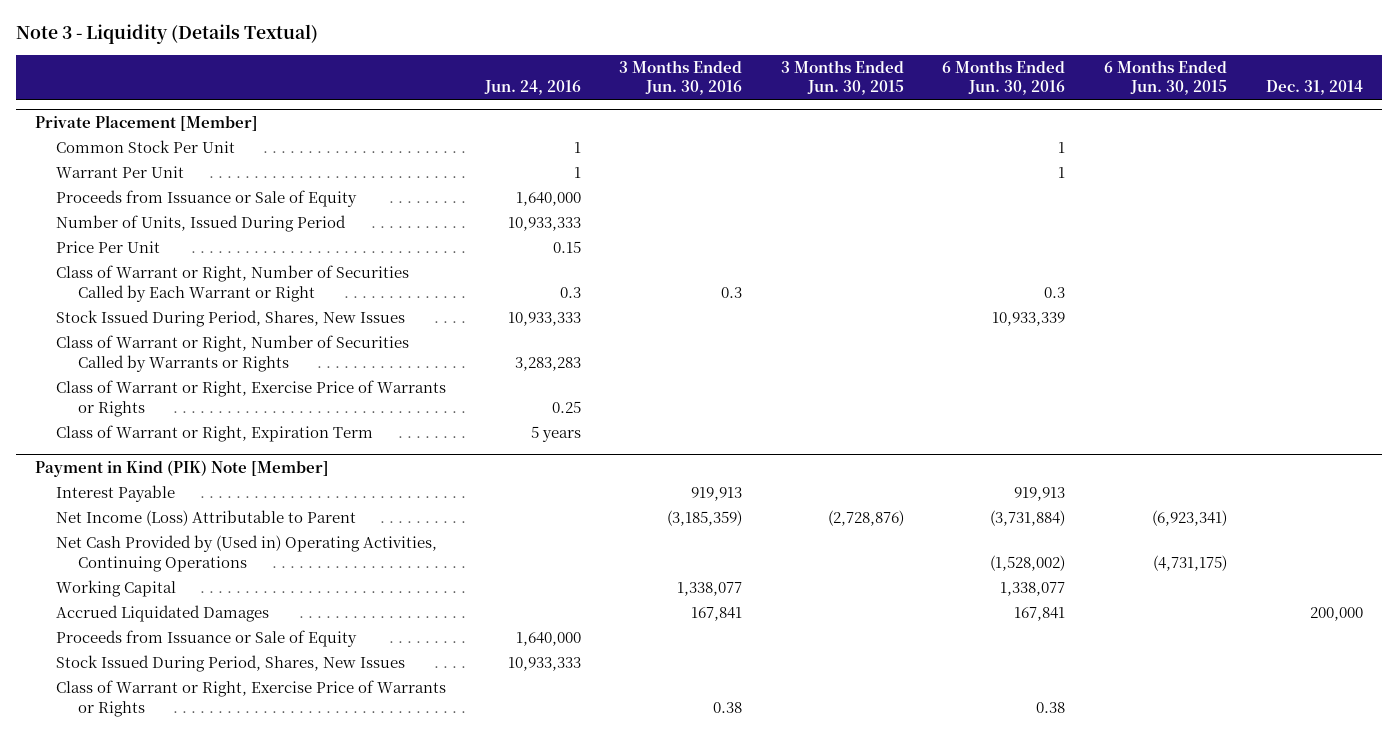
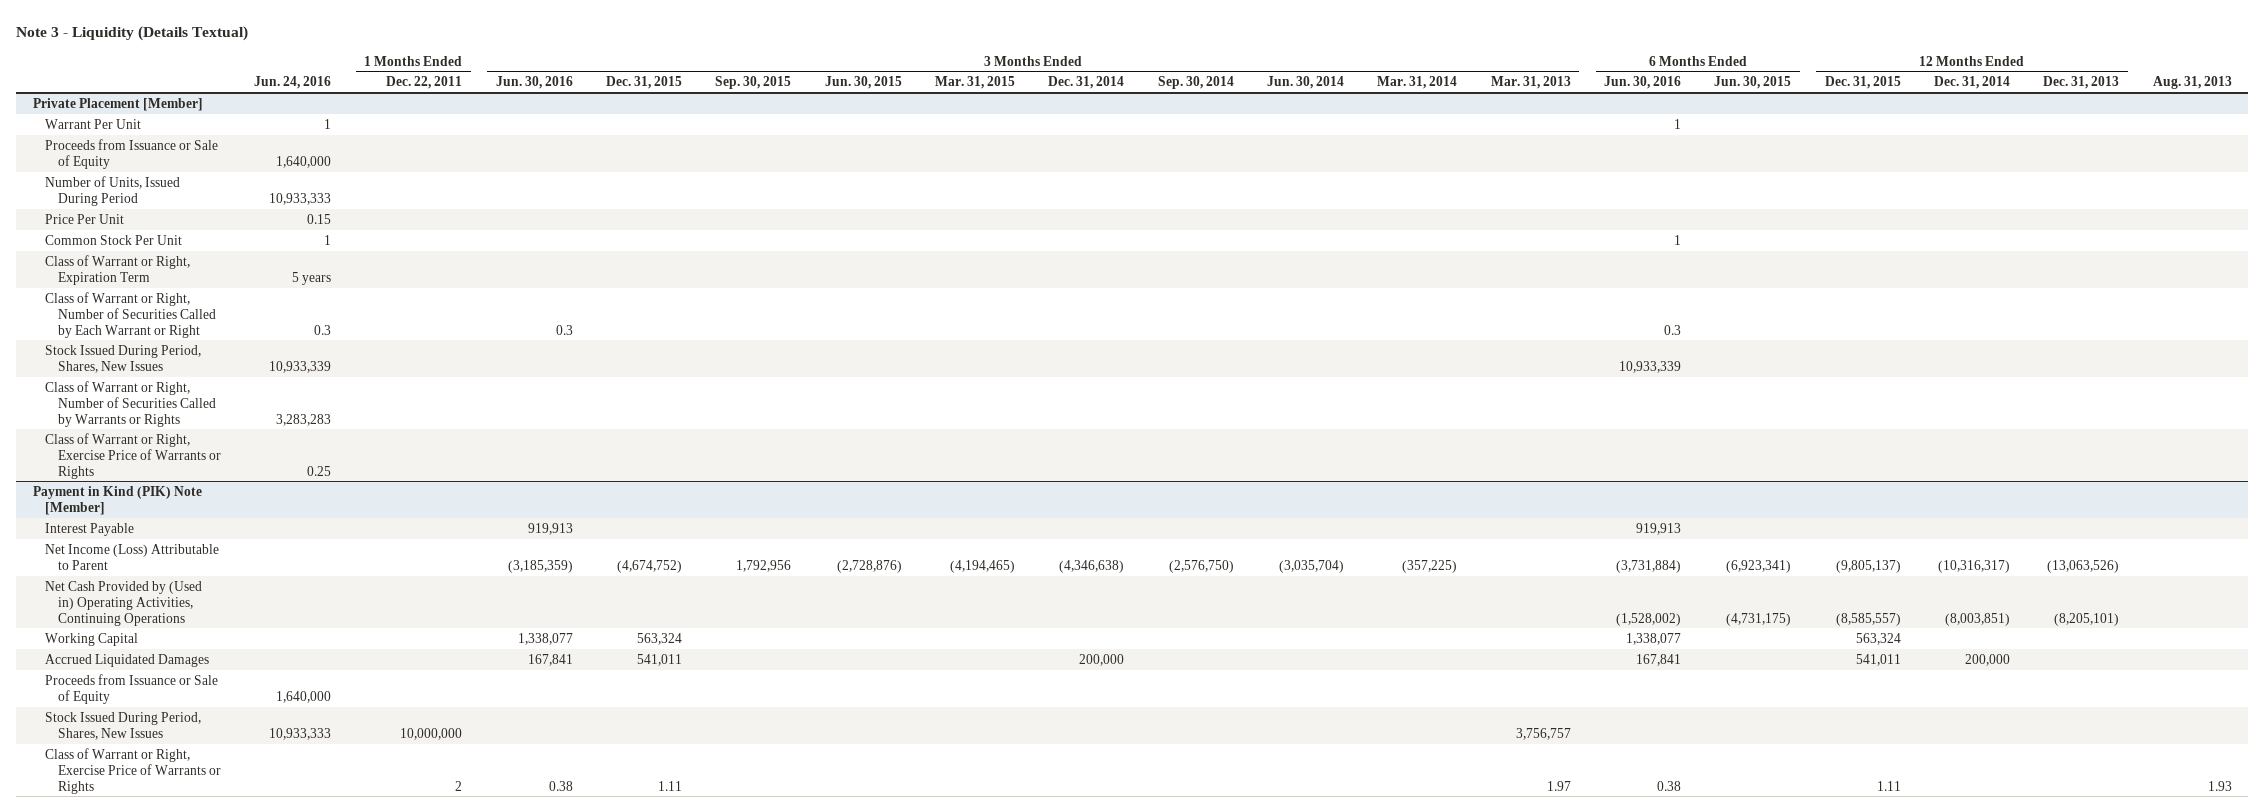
- | Jun. 24, 2016 | 3 Months Ended Jun. 30, 2016 | 3 Months Ended Jun. 30, 2015 | 6 Months Ended Jun. 30, 2016 | 6 Months Ended Jun. 30, 2015 | Dec. 31, 2014
+ | Jun. 24, 2016 | 1 Months Ended Dec. 22, 2011 | 3 Months Ended Jun. 30, 2016 | 3 Months Ended Dec. 31, 2015 | 3 Months Ended Sep. 30, 2015 | 3 Months Ended Jun. 30, 2015 | 3 Months Ended Mar. 31, 2015 | 3 Months Ended Dec. 31, 2014 | 3 Months Ended Sep. 30, 2014 | 3 Months Ended Jun. 30, 2014 | 3 Months Ended Mar. 31, 2014 | 3 Months Ended Mar. 31, 2013 | 6 Months Ended Jun. 30, 2016 | 6 Months Ended Jun. 30, 2015 | 12 Months Ended Dec. 31, 2015 | 12 Months Ended Dec. 31, 2014 | 12 Months Ended Dec. 31, 2013 | Aug. 31, 2013
@ Private Placement [Member]
moved down: Common Stock Per Unit | 1 | | | | | | | | | | | | 1 | | | | |
moved up: Class of Warrant or Right, Expiration Term | 5 years | | | | | | | | | | | | | | | | |
- Stock Issued During Period, Shares, New Issues | 10,933,333 | | | 10,933,339 | |
+ Stock Issued During Period, Shares, New Issues | 10,933,339 | | | | | | | | | | | | 10,933,339 | | | | |

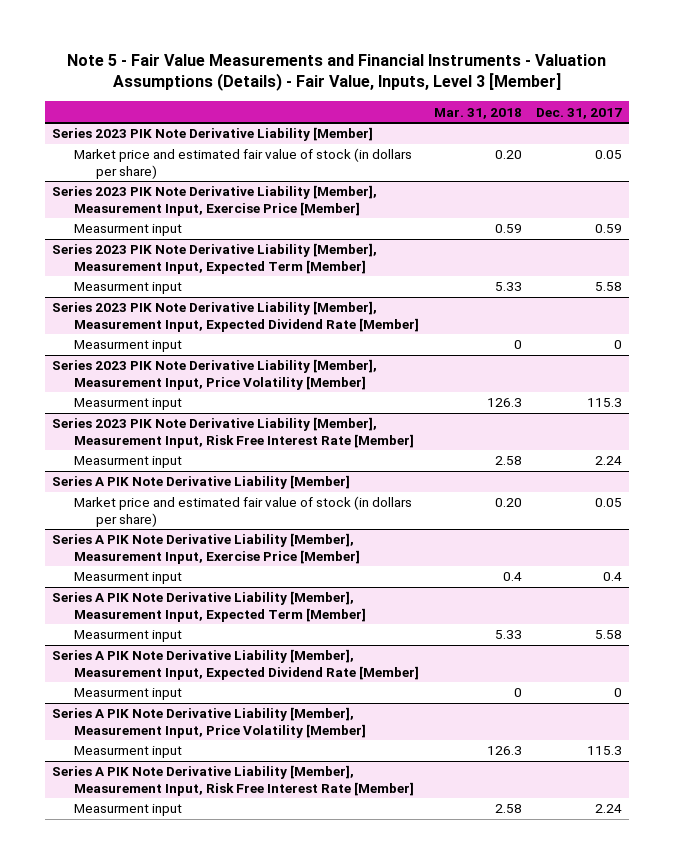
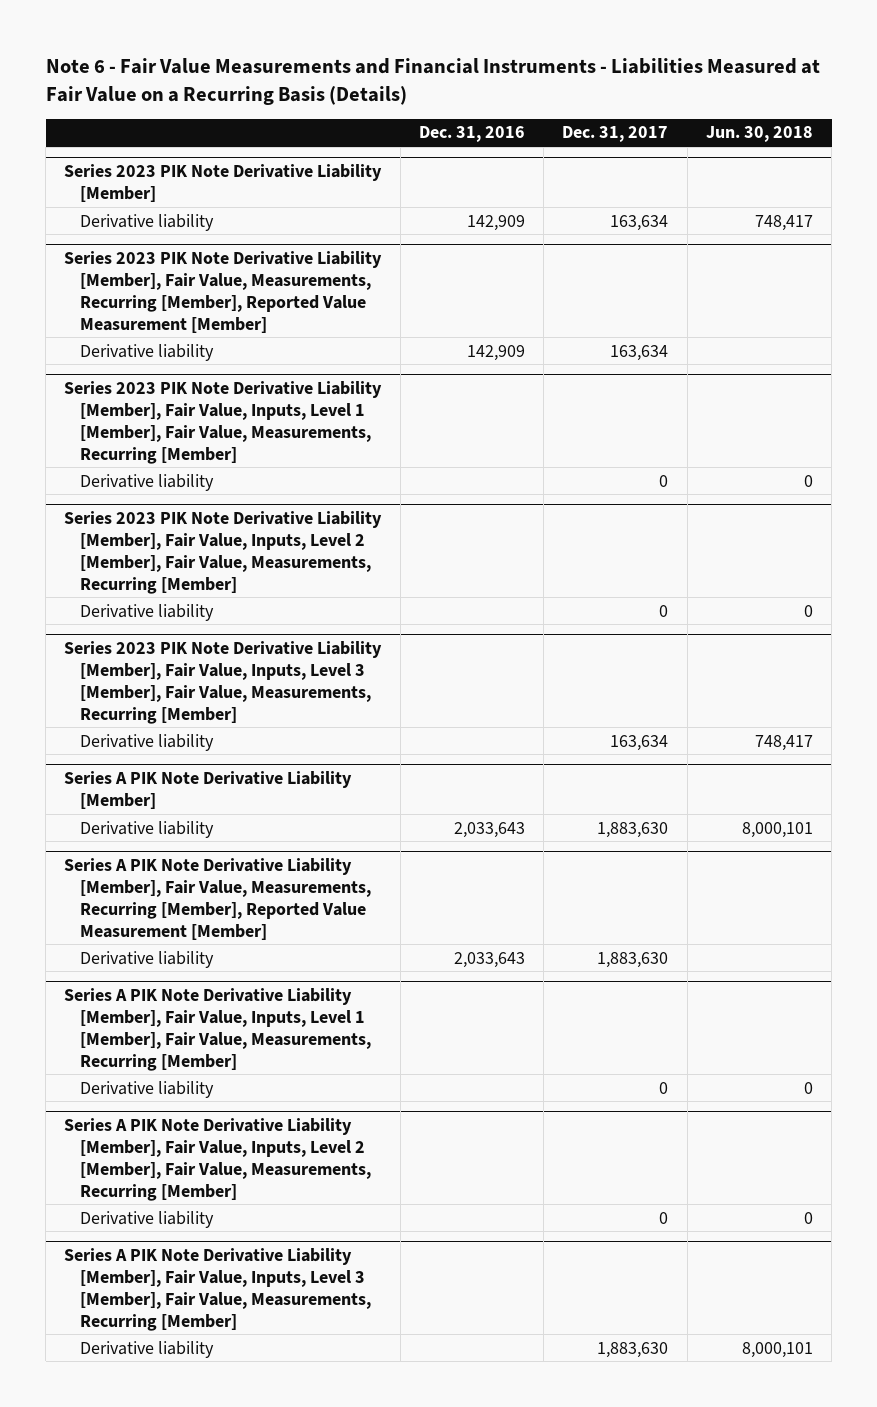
- Note 5 - Fair Value Measurements and Financial Instruments - Valuation Assumptions (Details) - Fair Value, Inputs, Level 3 [Member]
+ Note 6 - Fair Value Measurements and Financial Instruments - Liabilities Measured at Fair Value on a Recurring Basis (Details)
- | Mar. 31, 2018 | Dec. 31, 2017
+ | Dec. 31, 2016 | Dec. 31, 2017 | Jun. 30, 2018
@ Series 2023 PIK Note Derivative Liability [Member]
- Market price and estimated fair value of stock (in dollars per share) | 0.20 | 0.05
- Series 2023 PIK Note Derivative Liability [Member], Measurement Input, Exercise Price [Member]
- Measurment input | 0.59 | 0.59
- Series 2023 PIK Note Derivative Liability [Member], Measurement Input, Expected Term [Member]
- Measurment input | 5.33 | 5.58
- Series 2023 PIK Note Derivative Liability [Member], Measurement Input, Expected Dividend Rate [Member]
- Measurment input | 0 | 0
- Series 2023 PIK Note Derivative Liability [Member], Measurement Input, Price Volatility [Member]
- Measurment input | 126.3 | 115.3
- Series 2023 PIK Note Derivative Liability [Member], Measurement Input, Risk Free Interest Rate [Member]
- Measurment input | 2.58 | 2.24
@ Series 2023 PIK Note Derivative Liability [Member]
+ Derivative liability | 142,909 | 163,634 | 748,417
+ Series 2023 PIK Note Derivative Liability [Member], Fair Value, Measurements, Recurring [Member], Reported Value Measurement [Member]
+ Derivative liability | 142,909 | 163,634 |
+ Series 2023 PIK Note Derivative Liability [Member], Fair Value, Inputs, Level 1 [Member], Fair Value, Measurements, Recurring [Member]
+ Derivative liability | | 0 | 0
+ Series 2023 PIK Note Derivative Liability [Member], Fair Value, Inputs, Level 2 [Member], Fair Value, Measurements, Recurring [Member]
+ Derivative liability | | 0 | 0
+ Series 2023 PIK Note Derivative Liability [Member], Fair Value, Inputs, Level 3 [Member], Fair Value, Measurements, Recurring [Member]
+ Derivative liability | | 163,634 | 748,417
@ Series A PIK Note Derivative Liability [Member]
- Market price and estimated fair value of stock (in dollars per share) | 0.20 | 0.05
- Series A PIK Note Derivative Liability [Member], Measurement Input, Exercise Price [Member]
- Measurment input | 0.4 | 0.4
- Series A PIK Note Derivative Liability [Member], Measurement Input, Expected Term [Member]
- Measurment input | 5.33 | 5.58
- Series A PIK Note Derivative Liability [Member], Measurement Input, Expected Dividend Rate [Member]
- Measurment input | 0 | 0
- Series A PIK Note Derivative Liability [Member], Measurement Input, Price Volatility [Member]
- Measurment input | 126.3 | 115.3
- Series A PIK Note Derivative Liability [Member], Measurement Input, Risk Free Interest Rate [Member]
- Measurment input | 2.58 | 2.24
@ Series A PIK Note Derivative Liability [Member]
+ Derivative liability | 2,033,643 | 1,883,630 | 8,000,101
+ Series A PIK Note Derivative Liability [Member], Fair Value, Measurements, Recurring [Member], Reported Value Measurement [Member]
+ Derivative liability | 2,033,643 | 1,883,630 |
+ Series A PIK Note Derivative Liability [Member], Fair Value, Inputs, Level 1 [Member], Fair Value, Measurements, Recurring [Member]
+ Derivative liability | | 0 | 0
+ Series A PIK Note Derivative Liability [Member], Fair Value, Inputs, Level 2 [Member], Fair Value, Measurements, Recurring [Member]
+ Derivative liability | | 0 | 0
+ Series A PIK Note Derivative Liability [Member], Fair Value, Inputs, Level 3 [Member], Fair Value, Measurements, Recurring [Member]
+ Derivative liability | | 1,883,630 | 8,000,101

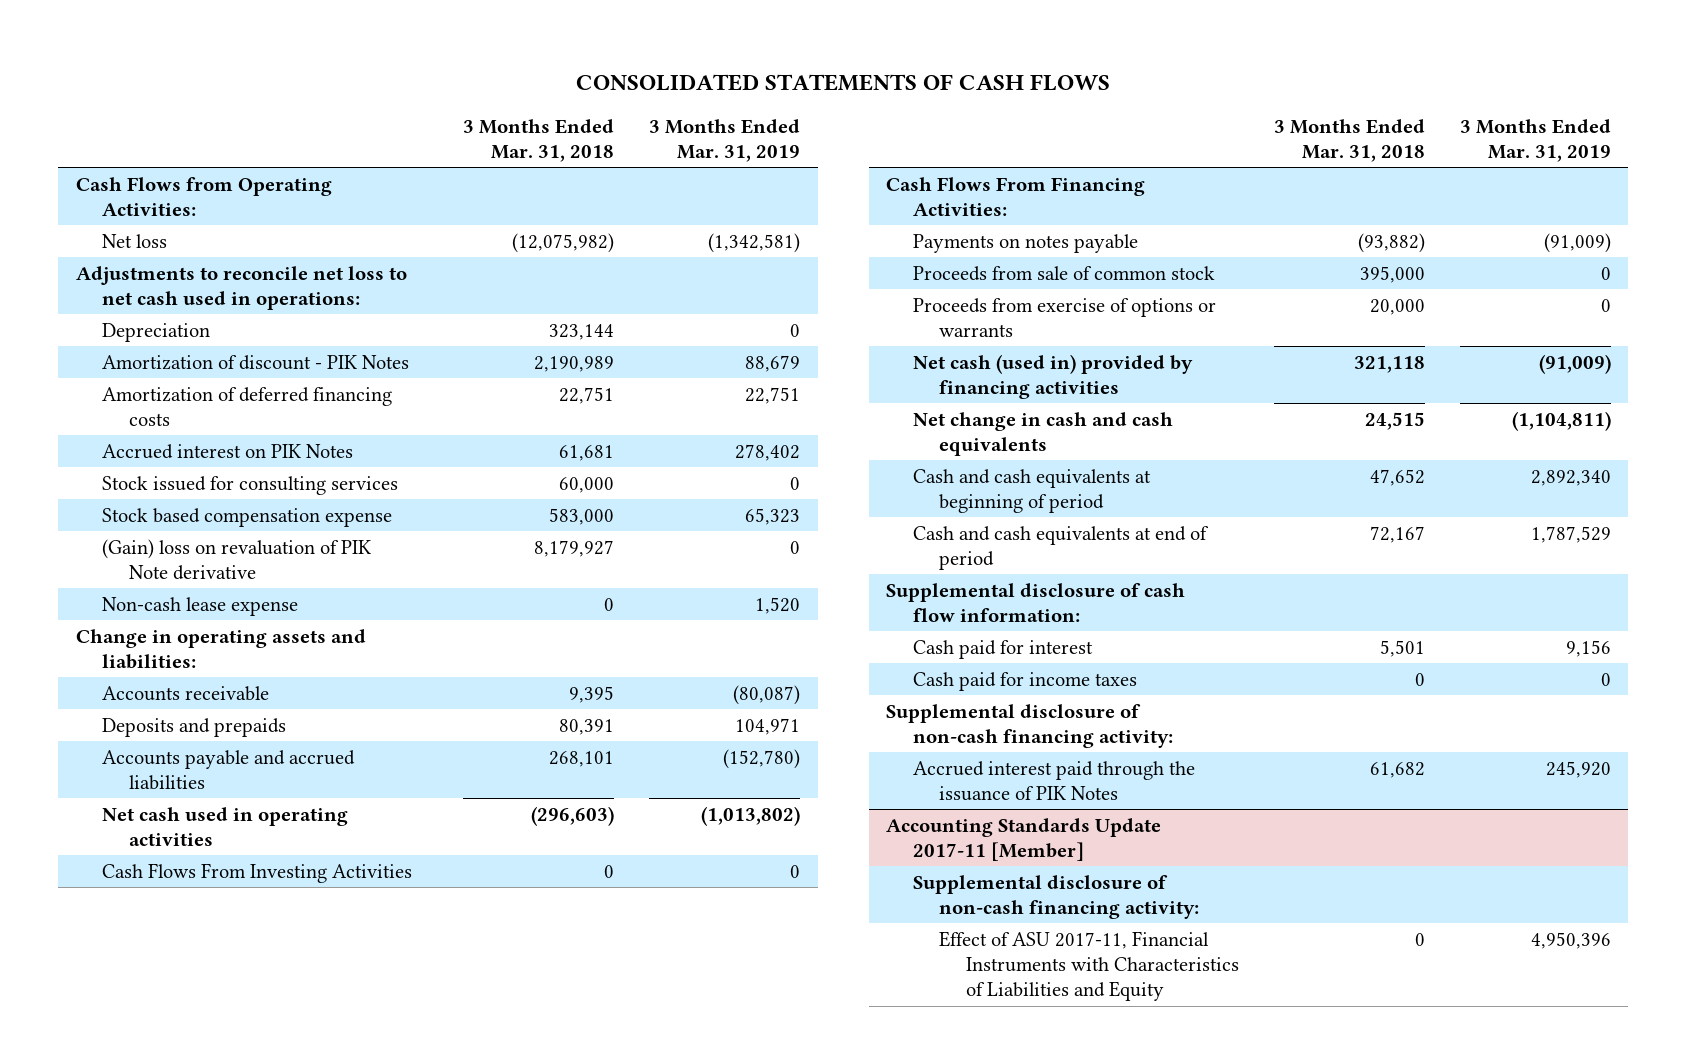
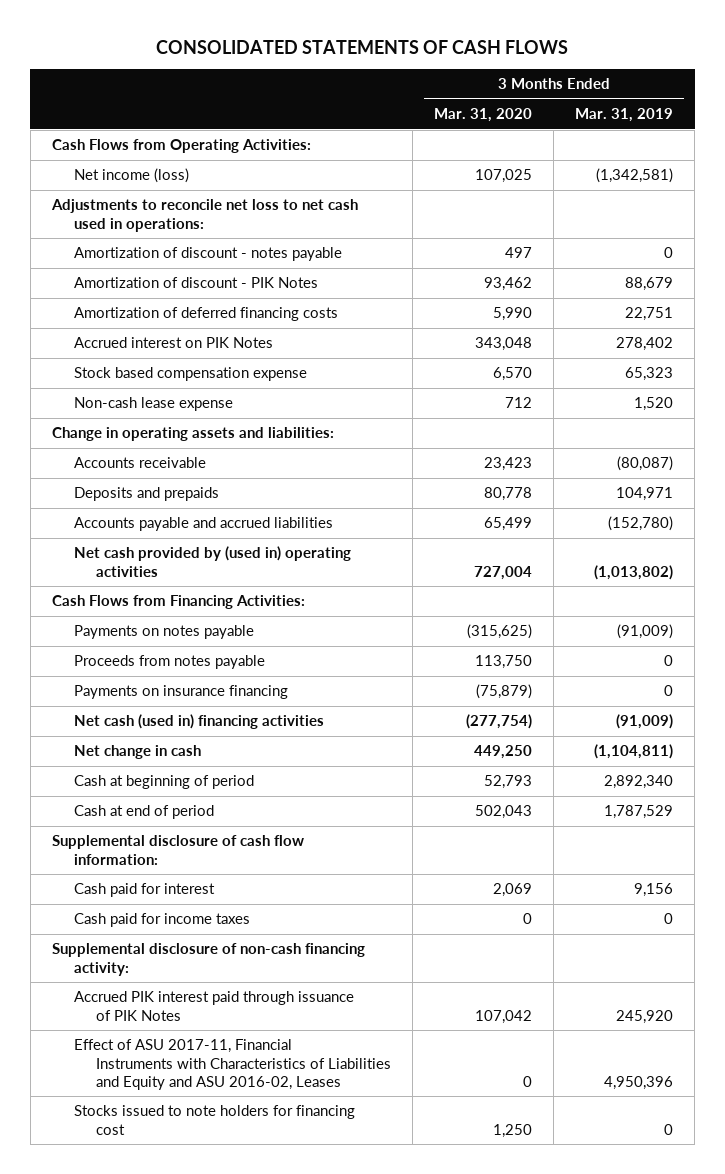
- | 3 Months Ended Mar. 31, 2018 | 3 Months Ended Mar. 31, 2019
+ | 3 Months Ended Mar. 31, 2020 | 3 Months Ended Mar. 31, 2019
- Net loss | (12,075,982) | (1,342,581)
+ Net income (loss) | 107,025 | (1,342,581)
- Depreciation | 323,144 | 0
+ Amortization of discount - notes payable | 497 | 0
- Stock issued for consulting services | 60,000 | 0
- (Gain) loss on revaluation of PIK Note derivative | 8,179,927 | 0
- Net cash used in operating activities | (296,603) | (1,013,802)
- Cash Flows From Investing Activities | 0 | 0
- Cash Flows From Financing Activities:
+ Net cash provided by (used in) operating activities | 727,004 | (1,013,802)
+ Cash Flows from Financing Activities:
- Proceeds from sale of common stock | 395,000 | 0
- Proceeds from exercise of options or warrants | 20,000 | 0
- Net cash (used in) provided by financing activities | 321,118 | (91,009)
- Net change in cash and cash equivalents | 24,515 | (1,104,811)
- Cash and cash equivalents at beginning of period | 47,652 | 2,892,340
- Cash and cash equivalents at end of period | 72,167 | 1,787,529
+ Proceeds from notes payable | 113,750 | 0
+ Payments on insurance financing | (75,879) | 0
+ Net cash (used in) financing activities | (277,754) | (91,009)
+ Net change in cash | 449,250 | (1,104,811)
+ Cash at beginning of period | 52,793 | 2,892,340
+ Cash at end of period | 502,043 | 1,787,529
- Accrued interest paid through the issuance of PIK Notes | 61,682 | 245,920
- Accounting Standards Update 2017-11 [Member]
- Supplemental disclosure of non-cash financing activity:
- Effect of ASU 2017-11, Financial Instruments with Characteristics of Liabilities and Equity | 0 | 4,950,396
+ Accrued PIK interest paid through issuance of PIK Notes | 107,042 | 245,920
+ Effect of ASU 2017-11, Financial Instruments with Characteristics of Liabilities and Equity and ASU 2016-02, Leases | 0 | 4,950,396
+ Stocks issued to note holders for financing cost | 1,250 | 0

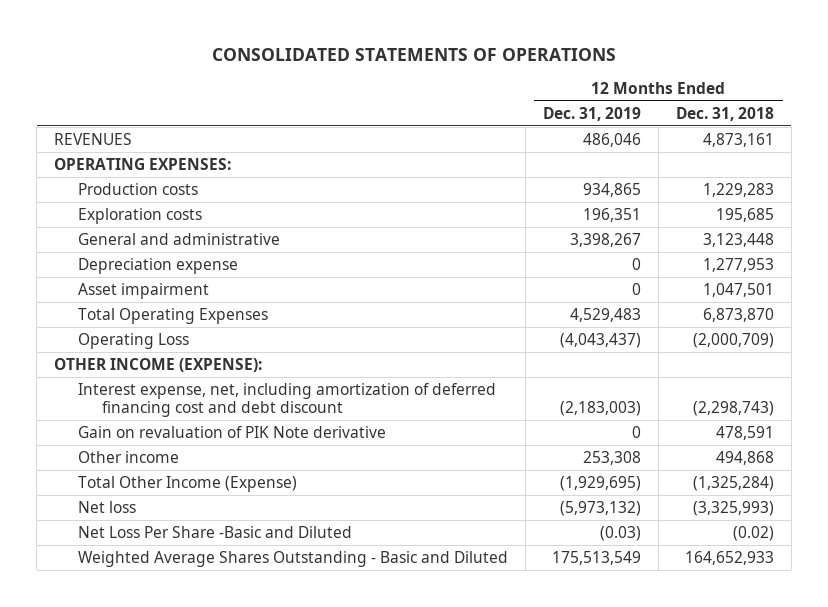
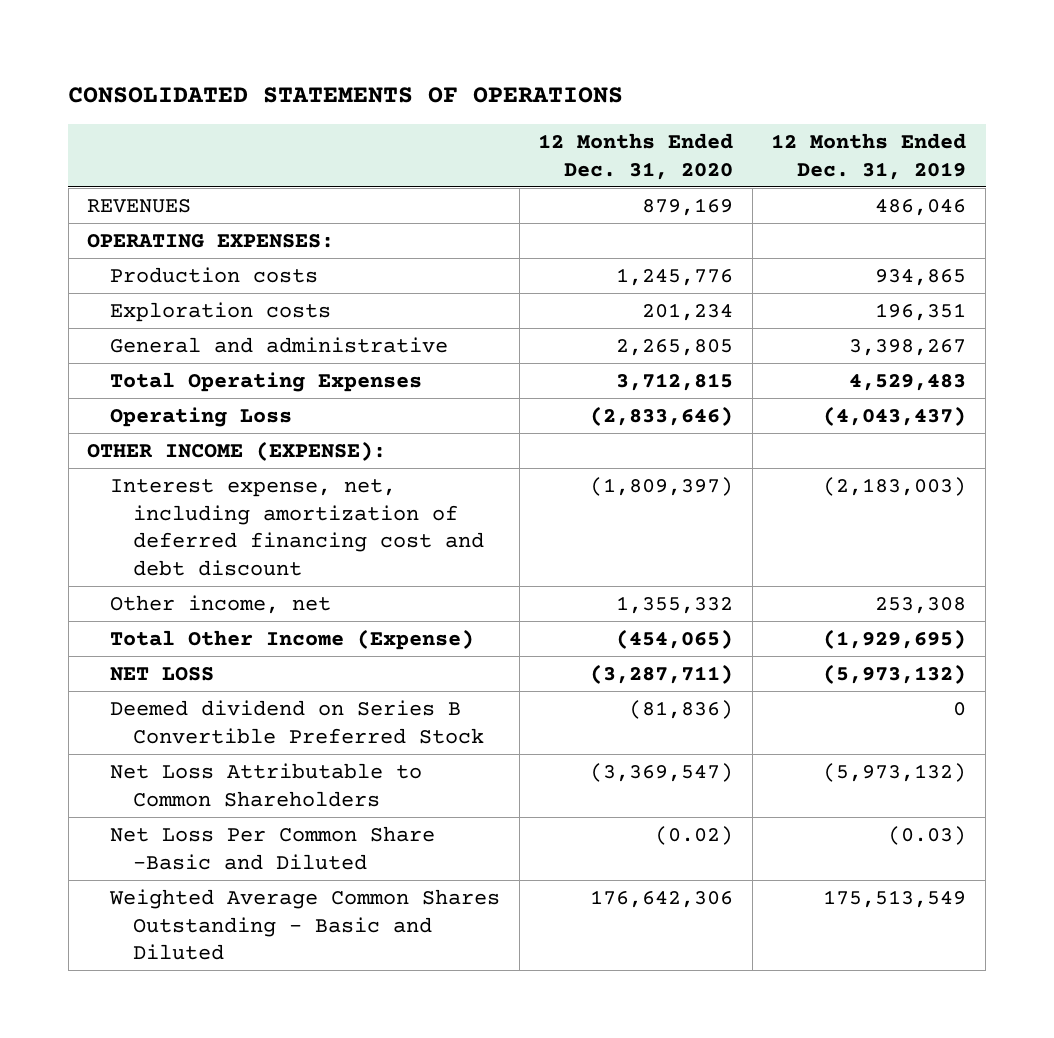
- | 12 Months Ended Dec. 31, 2019 | 12 Months Ended Dec. 31, 2018
+ | 12 Months Ended Dec. 31, 2020 | 12 Months Ended Dec. 31, 2019
- Depreciation expense | 0 | 1,277,953
- Asset impairment | 0 | 1,047,501
- Gain on revaluation of PIK Note derivative | 0 | 478,591
- Other income | 253,308 | 494,868
+ Other income, net | 1,355,332 | 253,308
- Net loss | (5,973,132) | (3,325,993)
- Net Loss Per Share -Basic and Diluted | (0.03) | (0.02)
- Weighted Average Shares Outstanding - Basic and Diluted | 175,513,549 | 164,652,933
+ NET LOSS | (3,287,711) | (5,973,132)
+ Deemed dividend on Series B Convertible Preferred Stock | (81,836) | 0
+ Net Loss Attributable to Common Shareholders | (3,369,547) | (5,973,132)
+ Net Loss Per Common Share -Basic and Diluted | (0.02) | (0.03)
+ Weighted Average Common Shares Outstanding - Basic and Diluted | 176,642,306 | 175,513,549

